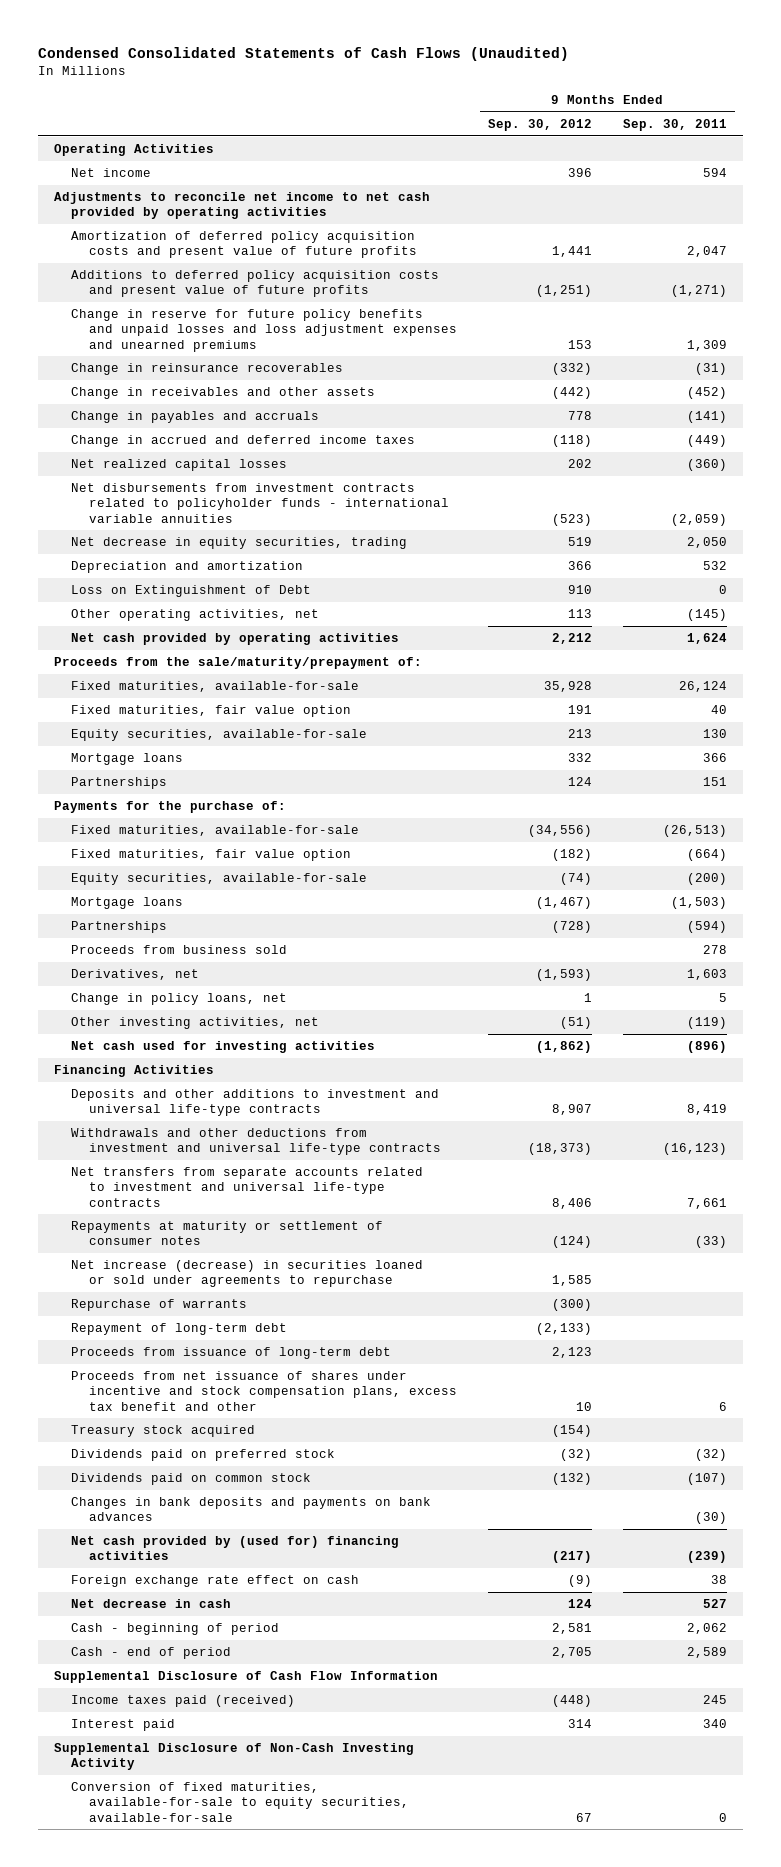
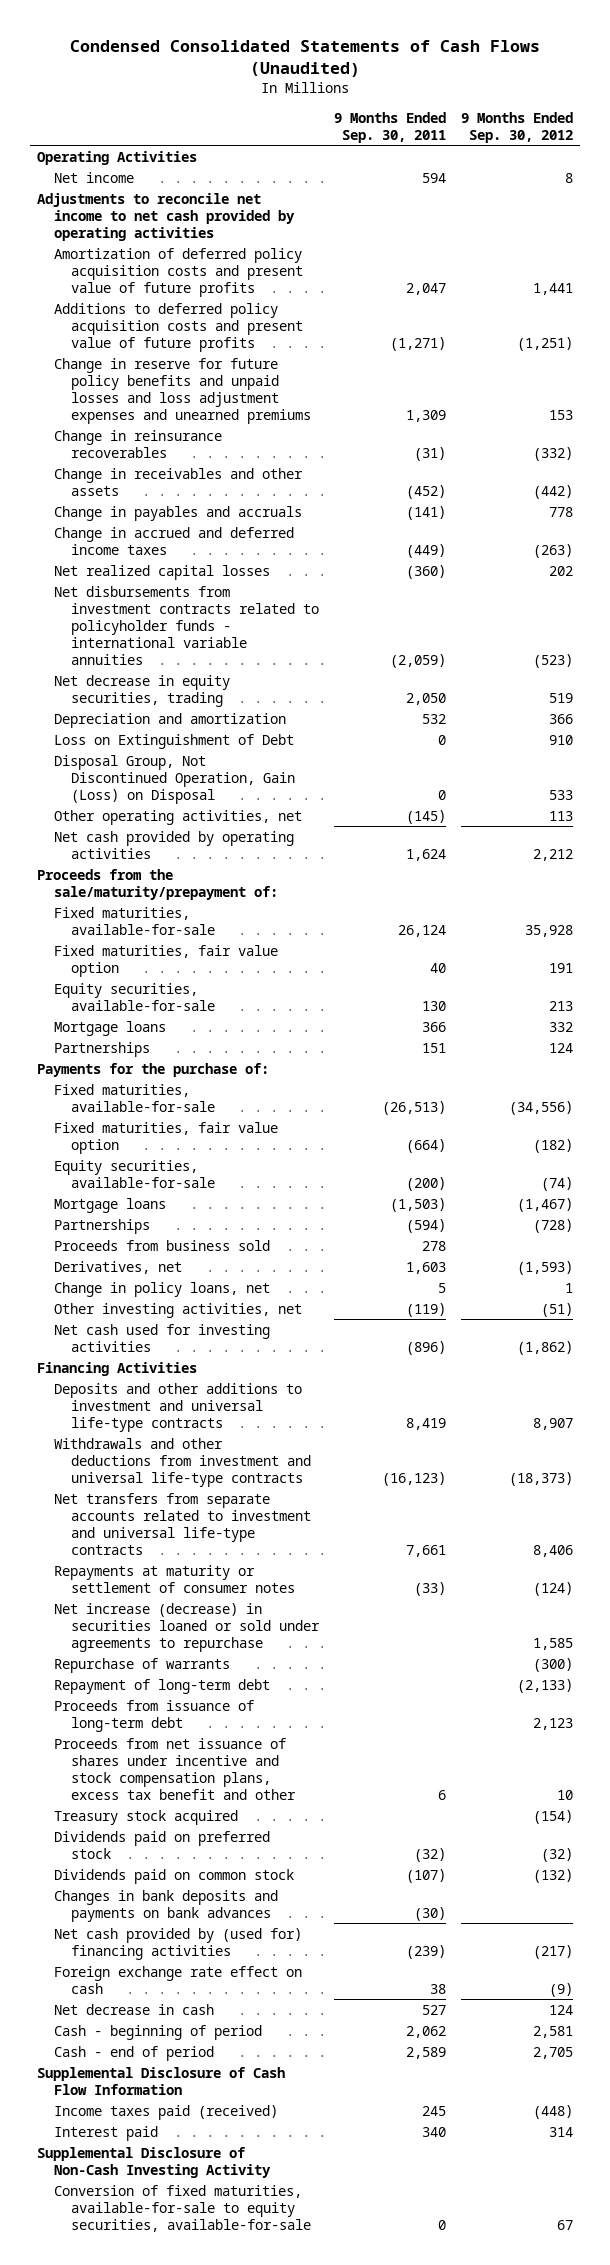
- | 9 Months Ended Sep. 30, 2012 | 9 Months Ended Sep. 30, 2011
+ | 9 Months Ended Sep. 30, 2011 | 9 Months Ended Sep. 30, 2012
- Net income | 396 | 594
+ Net income | 594 | 8
- Change in accrued and deferred income taxes | (118) | (449)
+ Change in accrued and deferred income taxes | (449) | (263)
+ Disposal Group, Not Discontinued Operation, Gain (Loss) on Disposal | 0 | 533

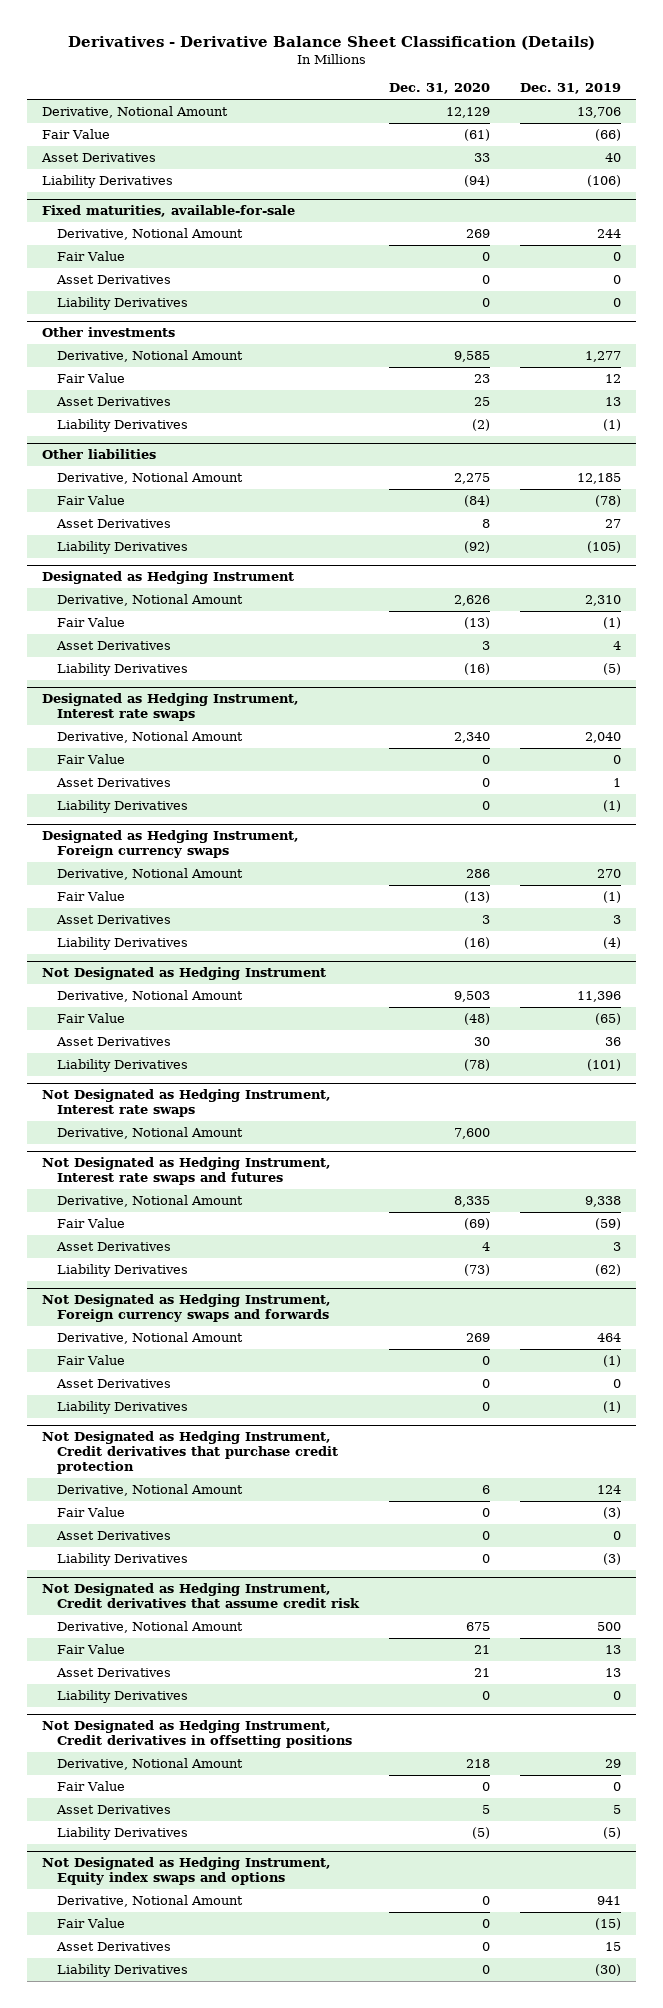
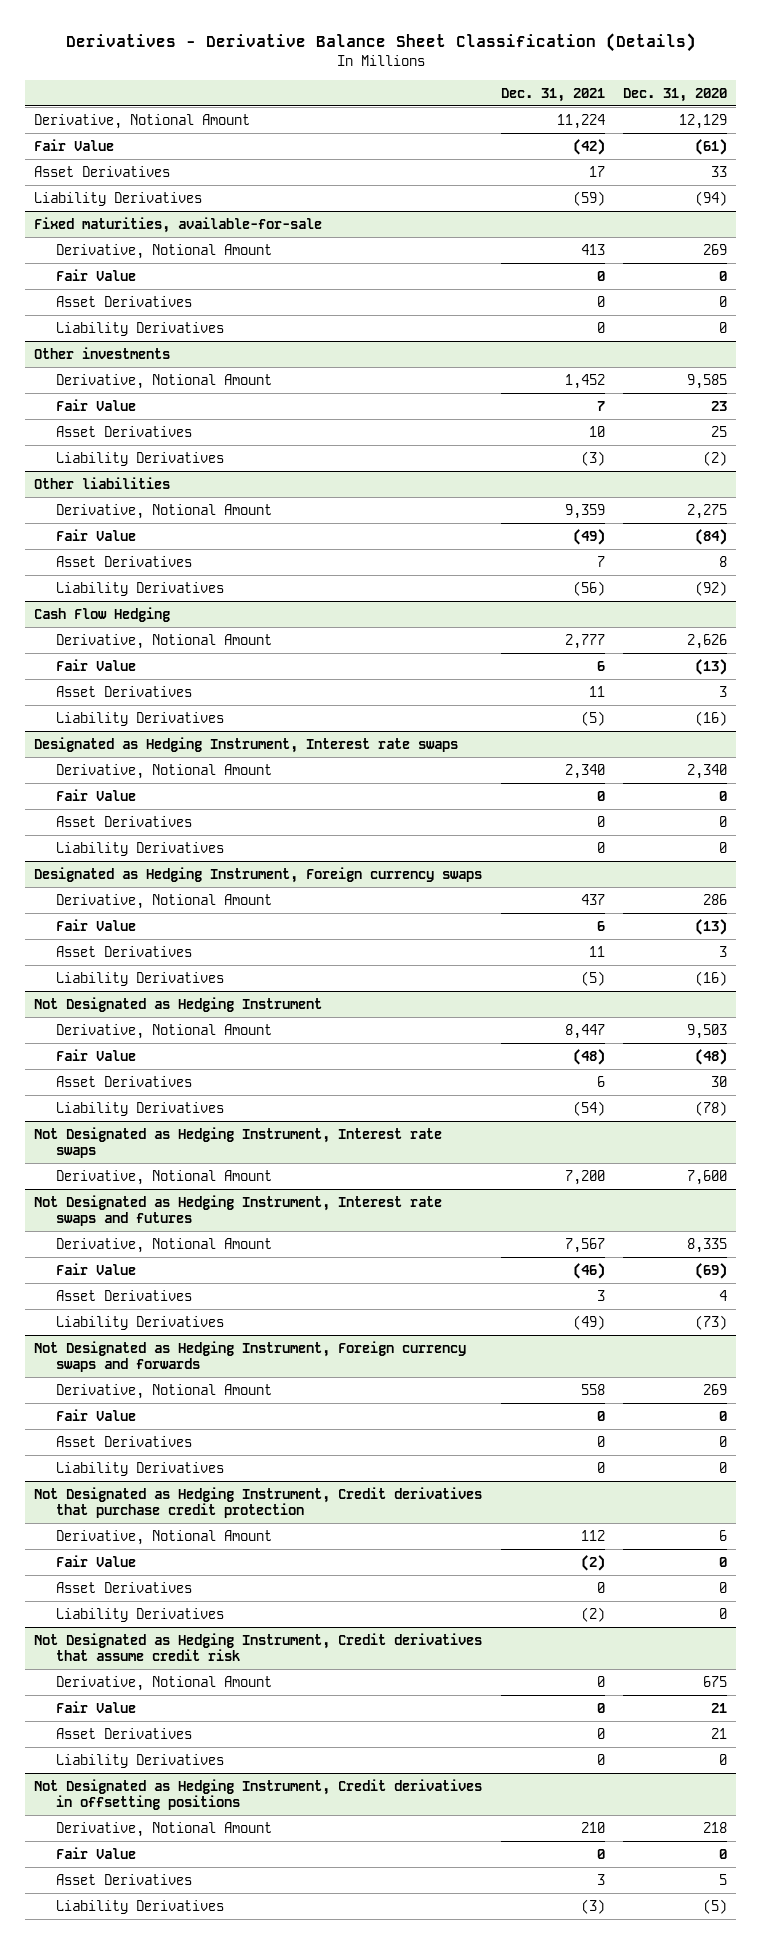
- | Dec. 31, 2020 | Dec. 31, 2019
+ | Dec. 31, 2021 | Dec. 31, 2020
- Designated as Hedging Instrument
+ Cash Flow Hedging
- Not Designated as Hedging Instrument, Equity index swaps and options
- Derivative, Notional Amount | 0 | 941
- Fair Value | 0 | (15)
- Asset Derivatives | 0 | 15
- Liability Derivatives | 0 | (30)

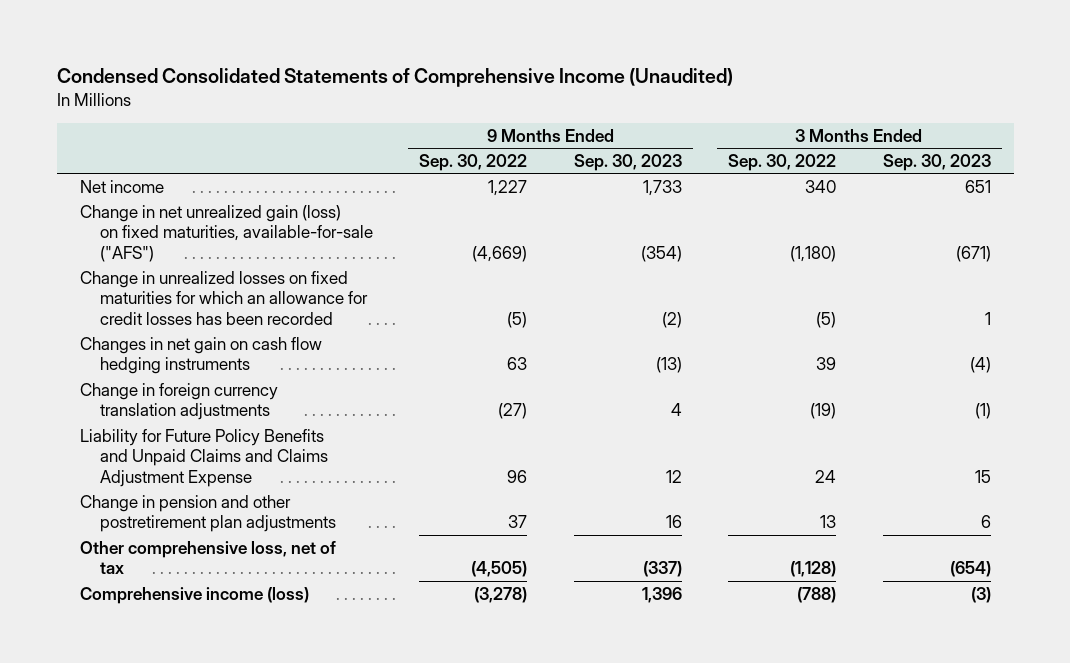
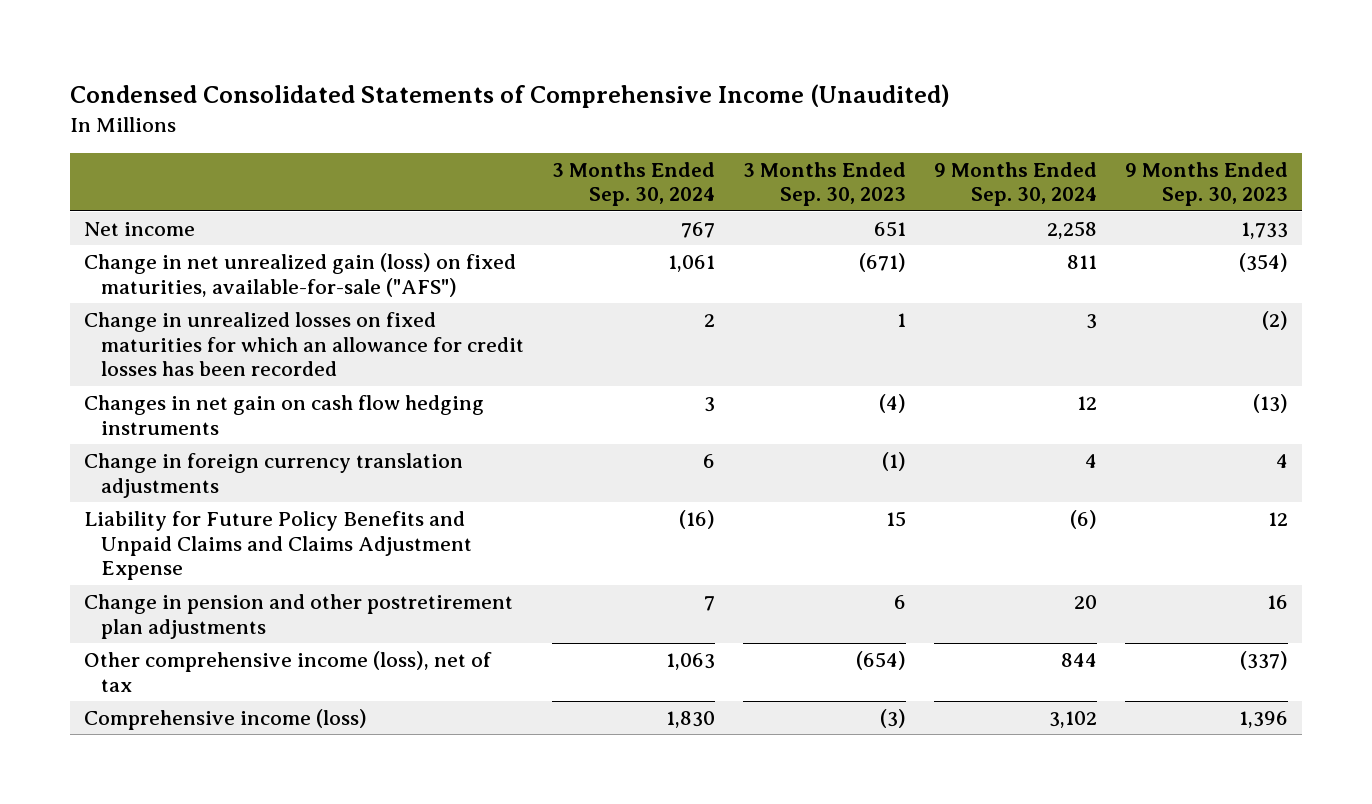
- | 9 Months Ended Sep. 30, 2022 | 9 Months Ended Sep. 30, 2023 | 3 Months Ended Sep. 30, 2022 | 3 Months Ended Sep. 30, 2023
+ | 3 Months Ended Sep. 30, 2024 | 3 Months Ended Sep. 30, 2023 | 9 Months Ended Sep. 30, 2024 | 9 Months Ended Sep. 30, 2023
- Other comprehensive loss, net of tax | (4,505) | (337) | (1,128) | (654)
+ Other comprehensive income (loss), net of tax | 1,063 | (654) | 844 | (337)

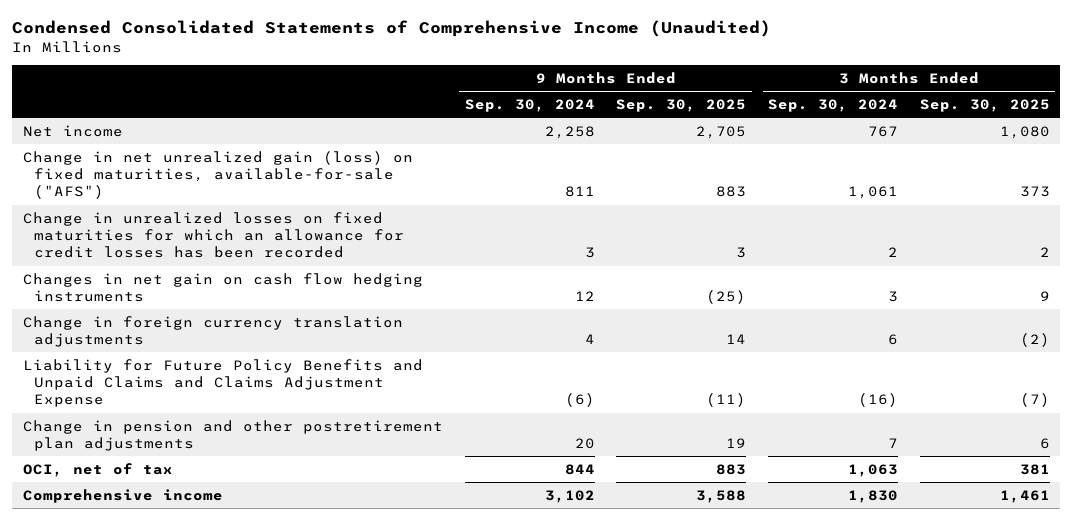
- | 3 Months Ended Sep. 30, 2024 | 3 Months Ended Sep. 30, 2023 | 9 Months Ended Sep. 30, 2024 | 9 Months Ended Sep. 30, 2023
+ | 9 Months Ended Sep. 30, 2024 | 9 Months Ended Sep. 30, 2025 | 3 Months Ended Sep. 30, 2024 | 3 Months Ended Sep. 30, 2025
- Other comprehensive income (loss), net of tax | 1,063 | (654) | 844 | (337)
- Comprehensive income (loss) | 1,830 | (3) | 3,102 | 1,396
+ OCI, net of tax | 844 | 883 | 1,063 | 381
+ Comprehensive income | 3,102 | 3,588 | 1,830 | 1,461

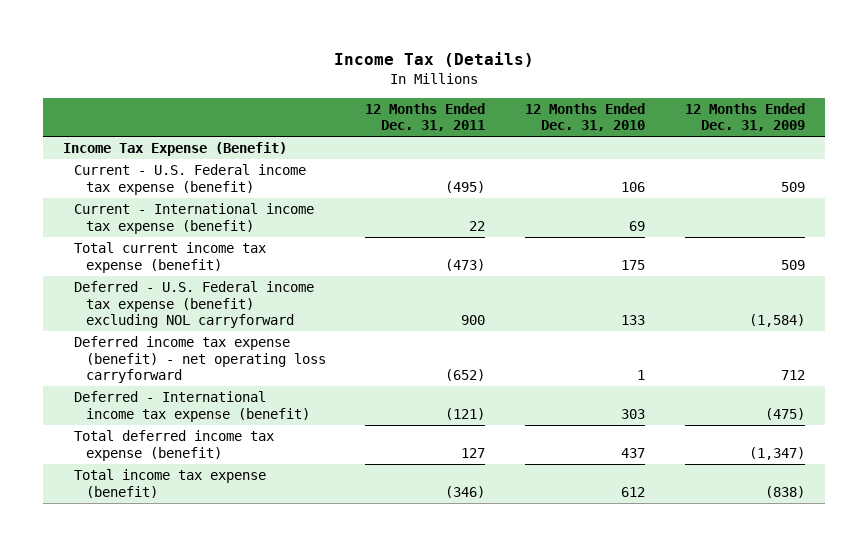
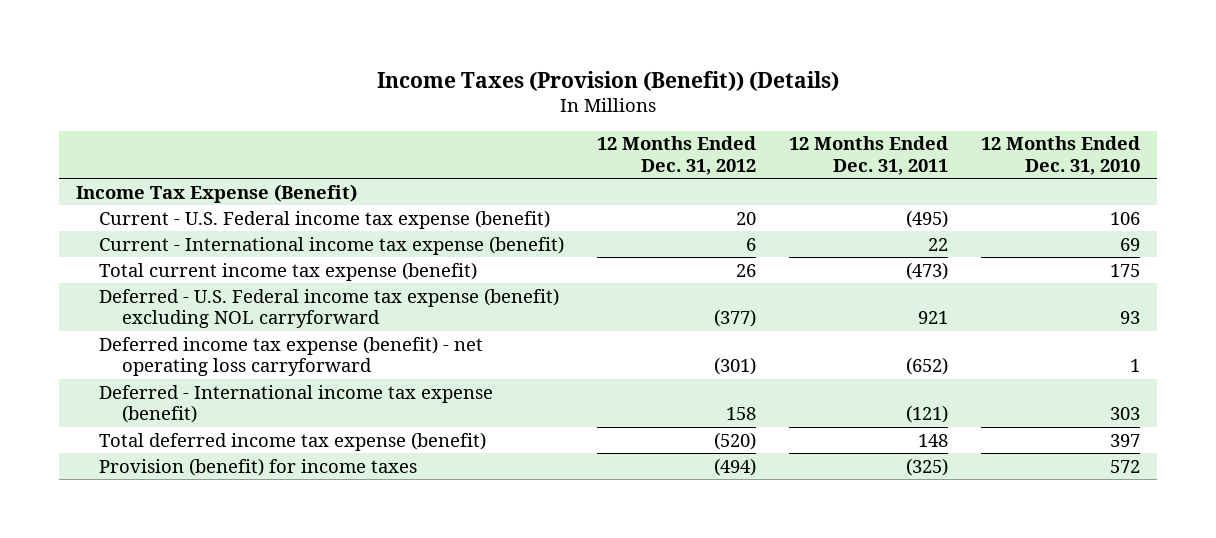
- Income Tax (Details)
+ Income Taxes (Provision (Benefit)) (Details)
- | 12 Months Ended Dec. 31, 2011 | 12 Months Ended Dec. 31, 2010 | 12 Months Ended Dec. 31, 2009
+ | 12 Months Ended Dec. 31, 2012 | 12 Months Ended Dec. 31, 2011 | 12 Months Ended Dec. 31, 2010
- Deferred - U.S. Federal income tax expense (benefit) excluding NOL carryforward | 900 | 133 | (1,584)
+ Deferred - U.S. Federal income tax expense (benefit) excluding NOL carryforward | (377) | 921 | 93
- Total deferred income tax expense (benefit) | 127 | 437 | (1,347)
- Total income tax expense (benefit) | (346) | 612 | (838)
+ Total deferred income tax expense (benefit) | (520) | 148 | 397
+ Provision (benefit) for income taxes | (494) | (325) | 572

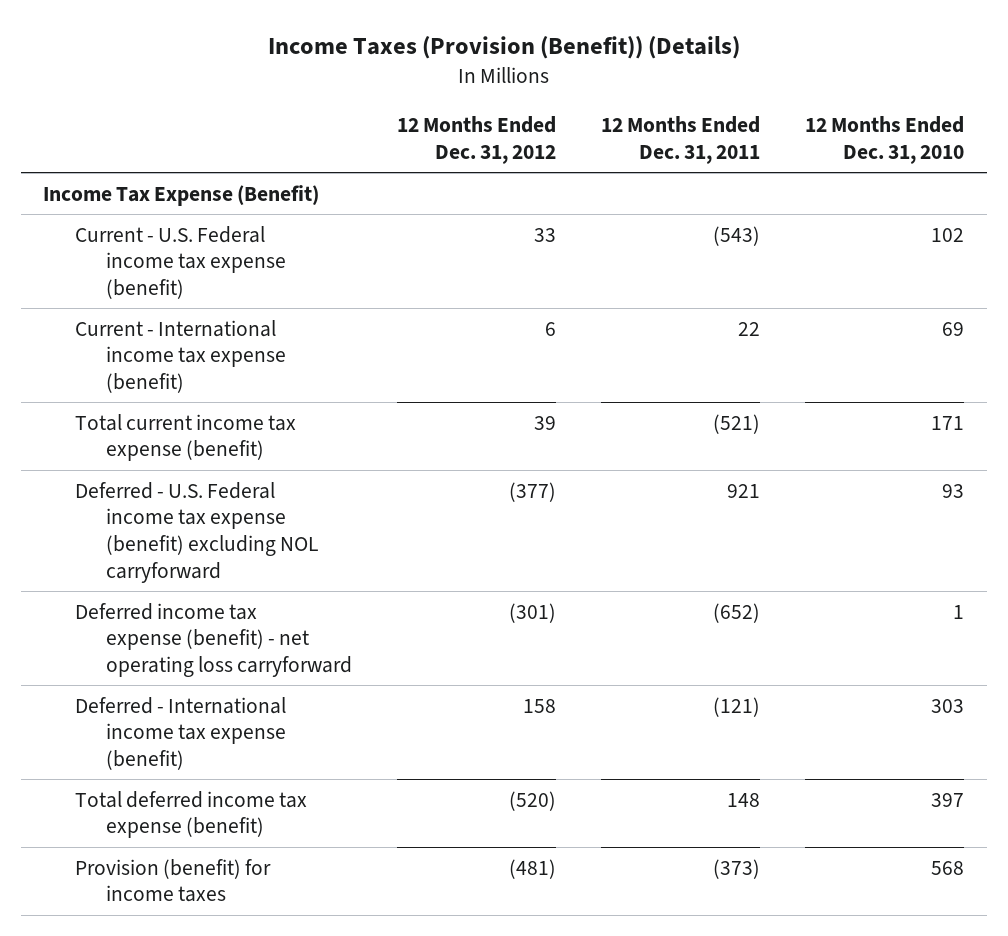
- Current - U.S. Federal income tax expense (benefit) | 20 | (495) | 106
+ Current - U.S. Federal income tax expense (benefit) | 33 | (543) | 102
- Total current income tax expense (benefit) | 26 | (473) | 175
+ Total current income tax expense (benefit) | 39 | (521) | 171
- Provision (benefit) for income taxes | (494) | (325) | 572
+ Provision (benefit) for income taxes | (481) | (373) | 568

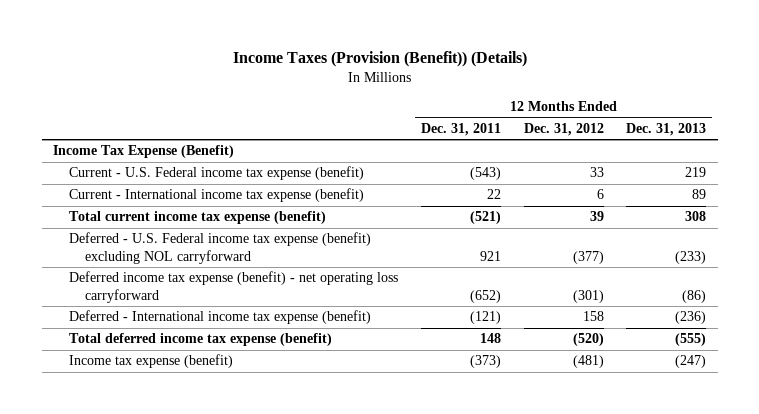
- | 12 Months Ended Dec. 31, 2012 | 12 Months Ended Dec. 31, 2011 | 12 Months Ended Dec. 31, 2010
+ | 12 Months Ended Dec. 31, 2011 | 12 Months Ended Dec. 31, 2012 | 12 Months Ended Dec. 31, 2013
- Provision (benefit) for income taxes | (481) | (373) | 568
+ Income tax expense (benefit) | (373) | (481) | (247)

